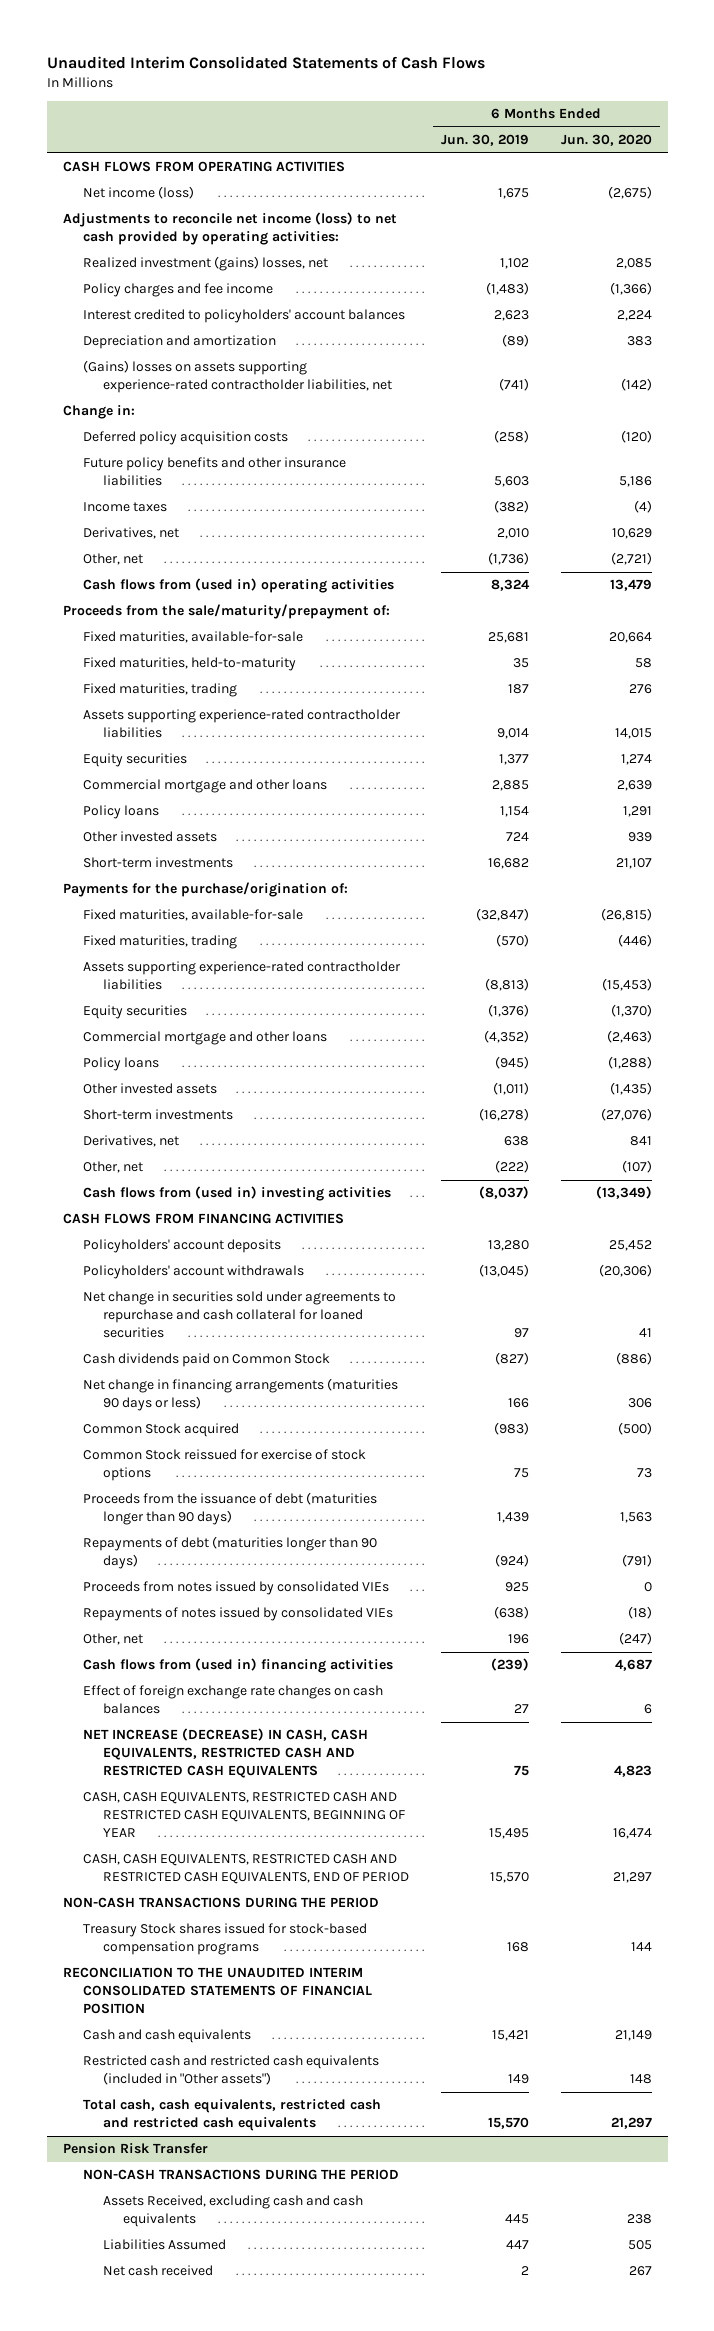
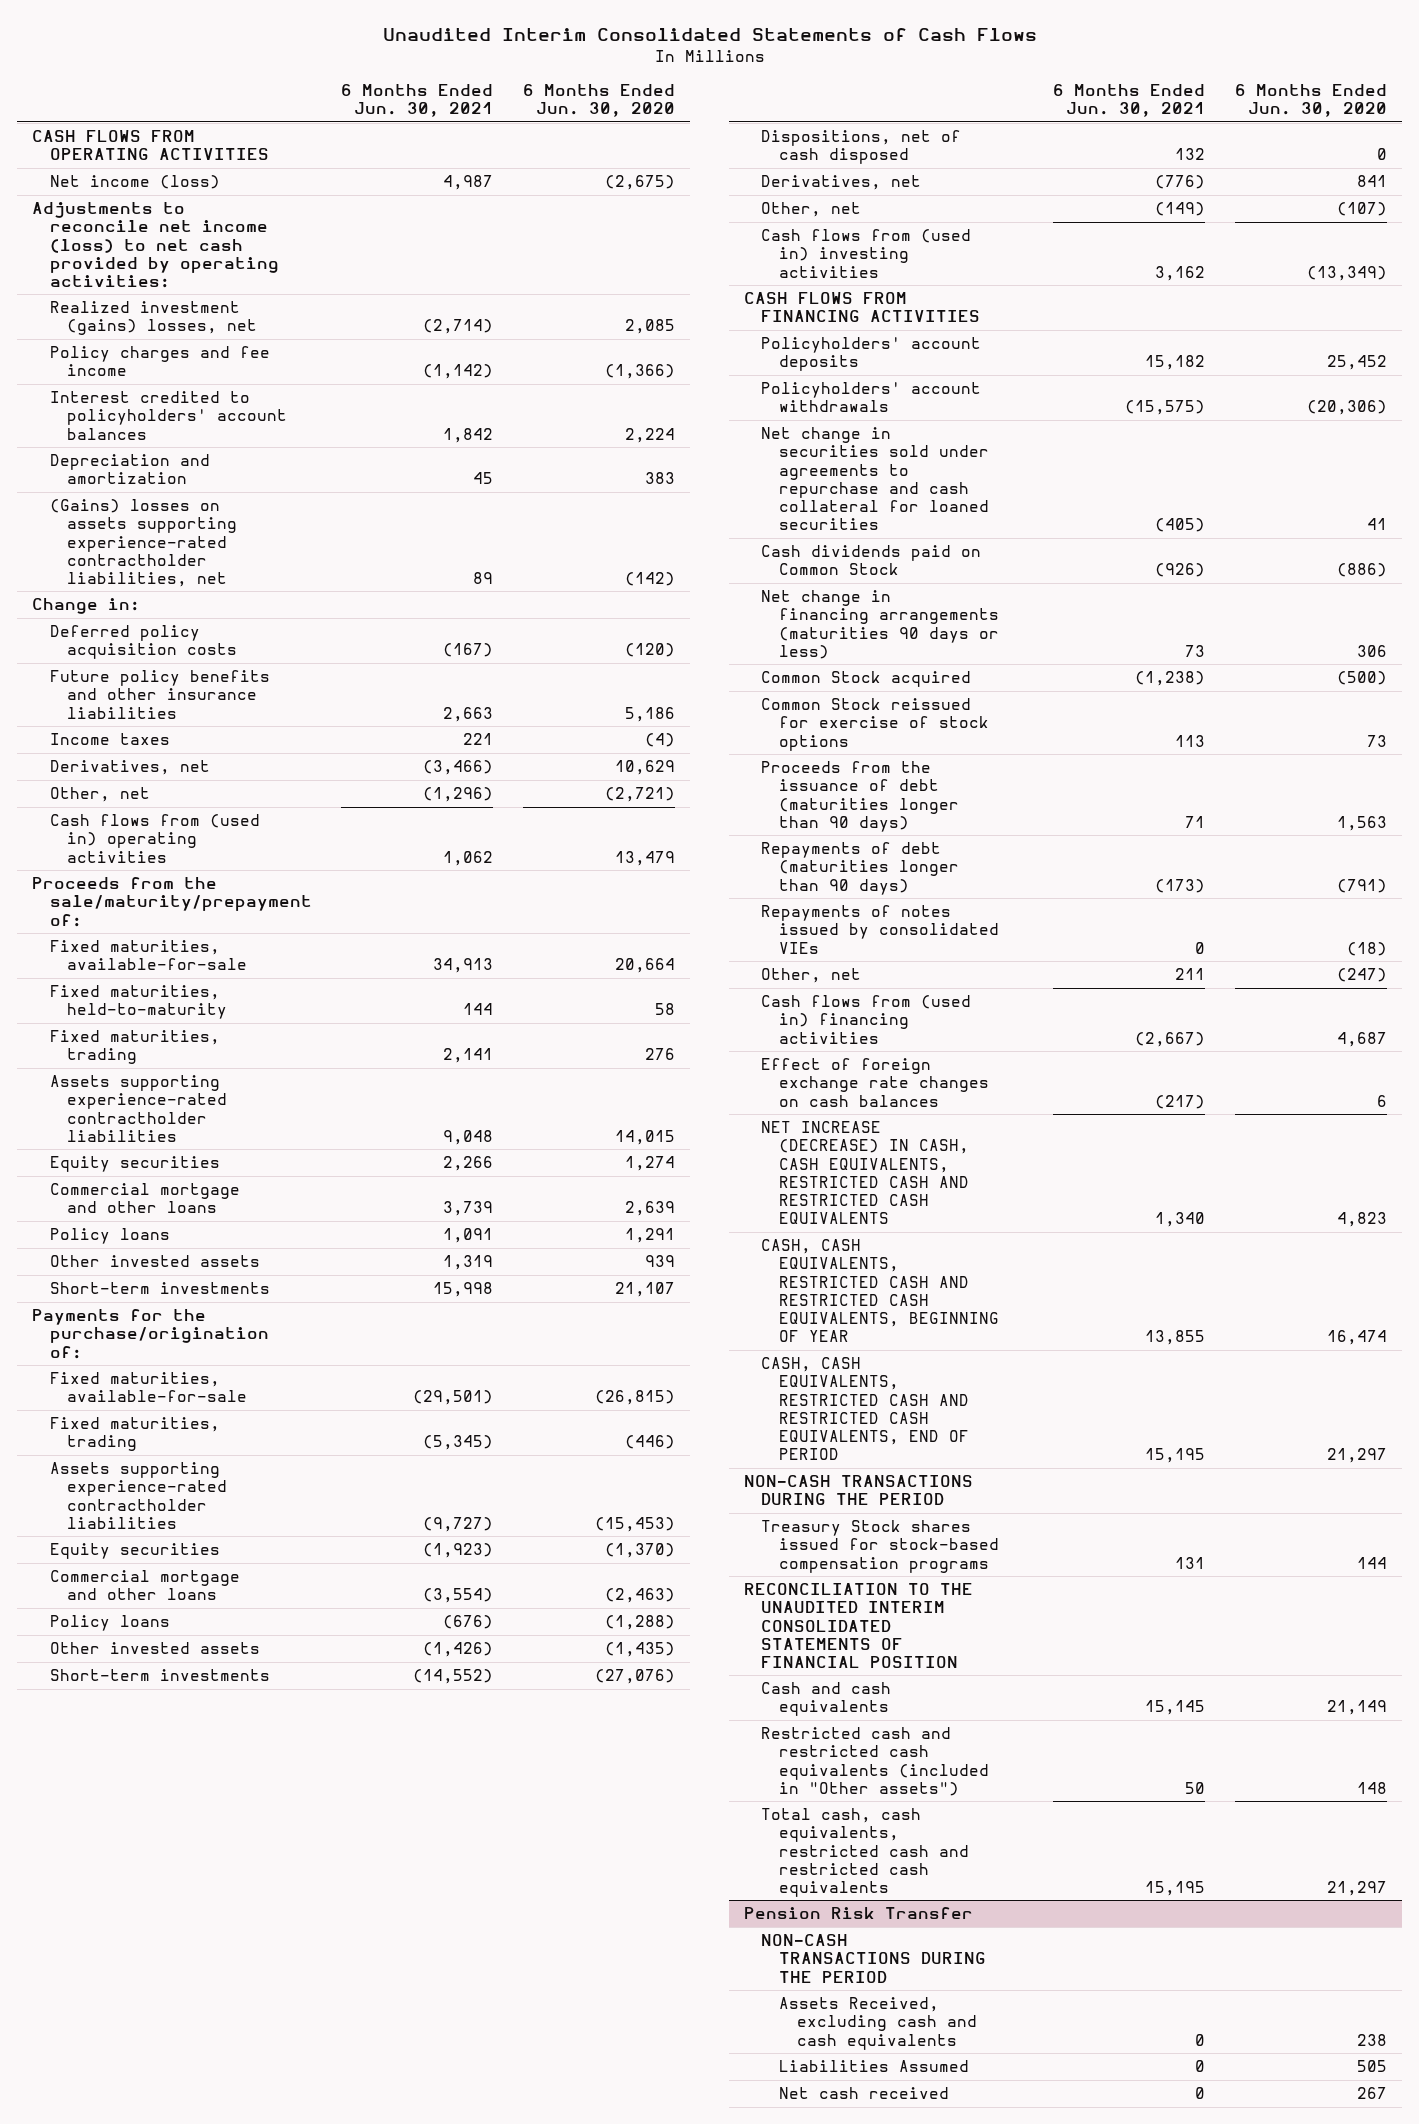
- | 6 Months Ended Jun. 30, 2019 | 6 Months Ended Jun. 30, 2020
+ | 6 Months Ended Jun. 30, 2021 | 6 Months Ended Jun. 30, 2020
+ Dispositions, net of cash disposed | 132 | 0
- Proceeds from notes issued by consolidated VIEs | 925 | 0

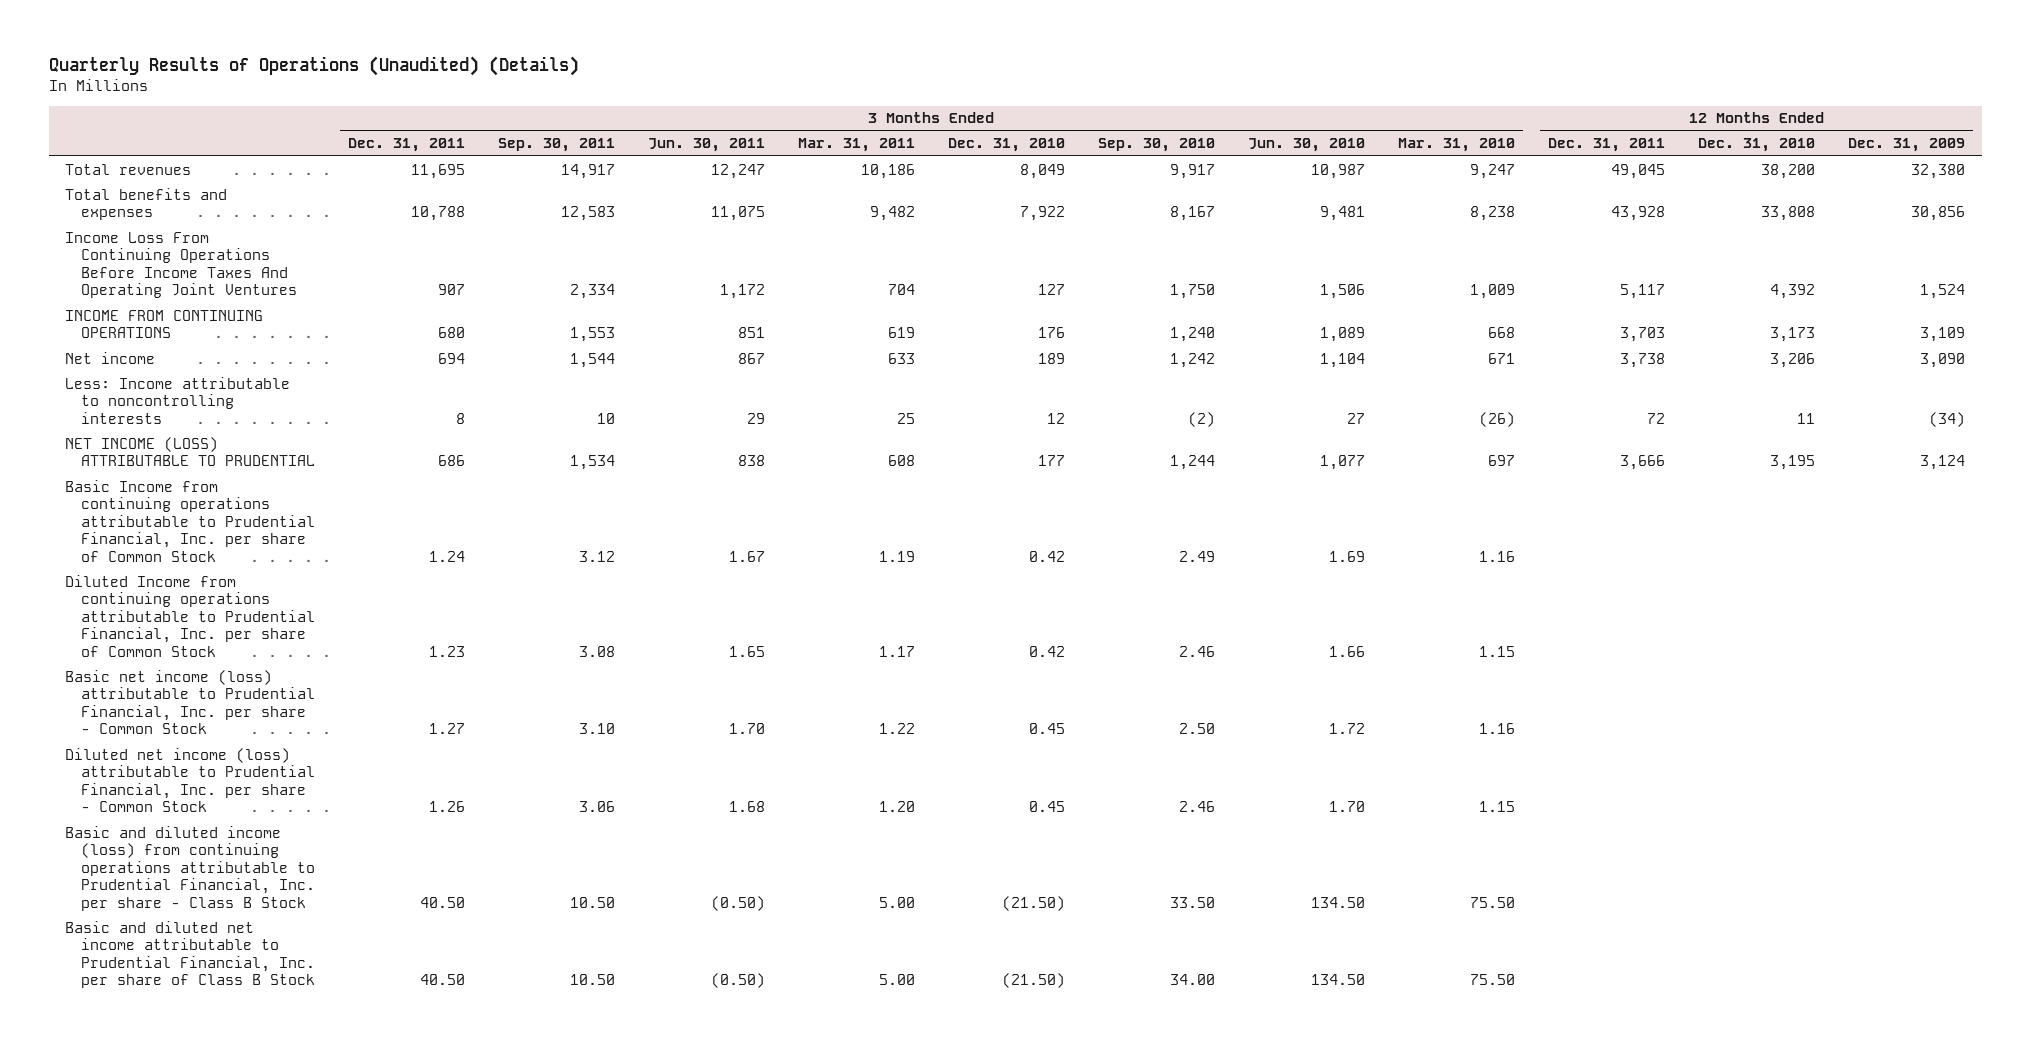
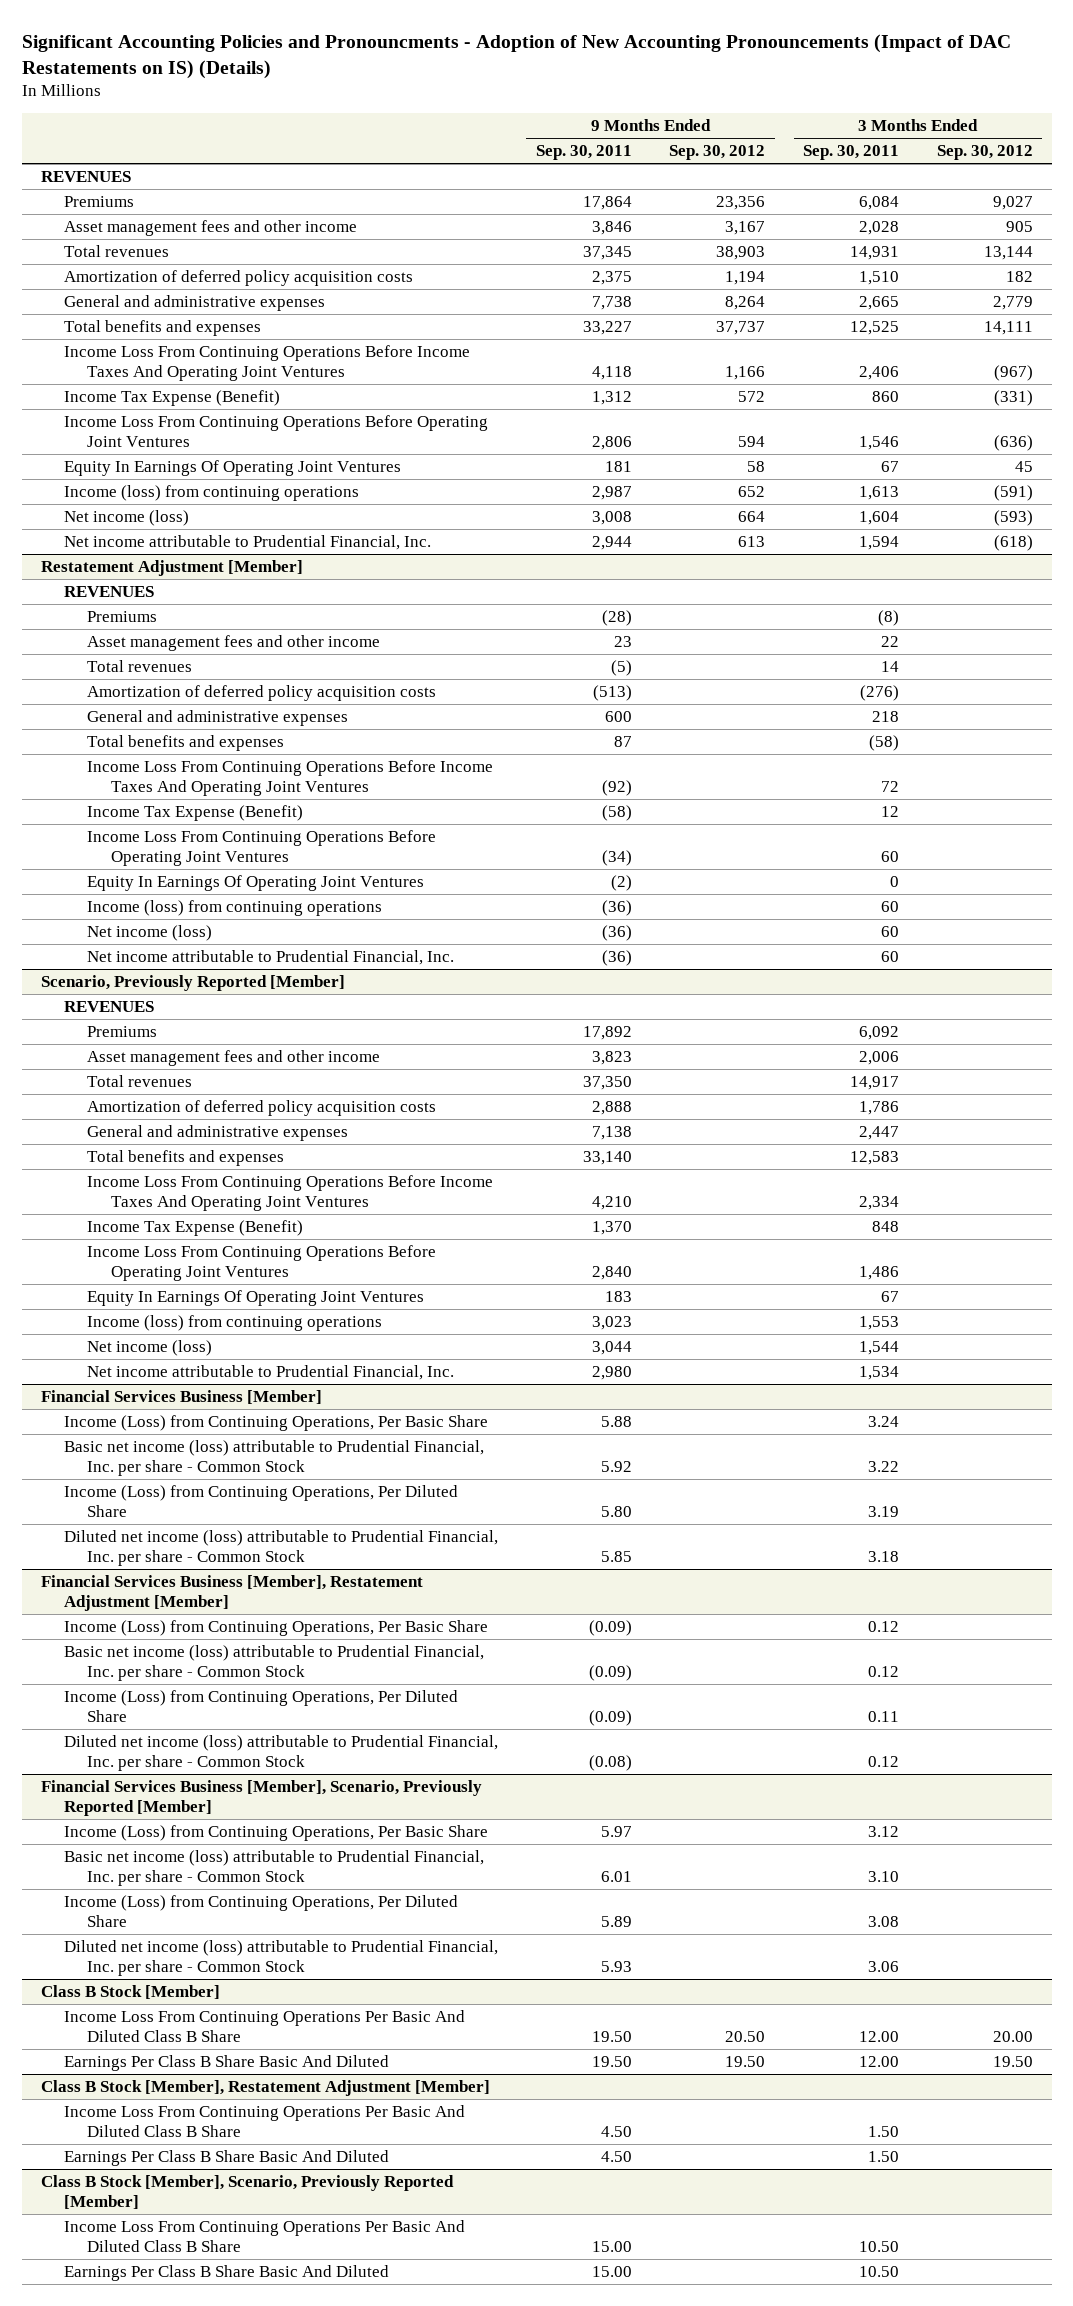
- Quarterly Results of Operations (Unaudited) (Details)
+ Significant Accounting Policies and Pronouncments - Adoption of New Accounting Pronouncements (Impact of DAC Restatements on IS) (Details)
- | 3 Months Ended Dec. 31, 2011 | 3 Months Ended Sep. 30, 2011 | 3 Months Ended Jun. 30, 2011 | 3 Months Ended Mar. 31, 2011 | 3 Months Ended Dec. 31, 2010 | 3 Months Ended Sep. 30, 2010 | 3 Months Ended Jun. 30, 2010 | 3 Months Ended Mar. 31, 2010 | 12 Months Ended Dec. 31, 2011 | 12 Months Ended Dec. 31, 2010 | 12 Months Ended Dec. 31, 2009
+ | 9 Months Ended Sep. 30, 2011 | 9 Months Ended Sep. 30, 2012 | 3 Months Ended Sep. 30, 2011 | 3 Months Ended Sep. 30, 2012
+ REVENUES
+ Premiums | 17,864 | 23,356 | 6,084 | 9,027
+ Asset management fees and other income | 3,846 | 3,167 | 2,028 | 905
+ Total revenues | 37,345 | 38,903 | 14,931 | 13,144
+ Amortization of deferred policy acquisition costs | 2,375 | 1,194 | 1,510 | 182
+ General and administrative expenses | 7,738 | 8,264 | 2,665 | 2,779
+ Total benefits and expenses | 33,227 | 37,737 | 12,525 | 14,111
+ Income Loss From Continuing Operations Before Income Taxes And Operating Joint Ventures | 4,118 | 1,166 | 2,406 | (967)
+ Income Tax Expense (Benefit) | 1,312 | 572 | 860 | (331)
+ Income Loss From Continuing Operations Before Operating Joint Ventures | 2,806 | 594 | 1,546 | (636)
+ Equity In Earnings Of Operating Joint Ventures | 181 | 58 | 67 | 45
+ Income (loss) from continuing operations | 2,987 | 652 | 1,613 | (591)
+ Net income (loss) | 3,008 | 664 | 1,604 | (593)
+ Net income attributable to Prudential Financial, Inc. | 2,944 | 613 | 1,594 | (618)
+ Restatement Adjustment [Member]
+ REVENUES
+ Premiums | (28) | | (8) |
+ Asset management fees and other income | 23 | | 22 |
+ Total revenues | (5) | | 14 |
+ Amortization of deferred policy acquisition costs | (513) | | (276) |
+ General and administrative expenses | 600 | | 218 |
+ Total benefits and expenses | 87 | | (58) |
+ Income Loss From Continuing Operations Before Income Taxes And Operating Joint Ventures | (92) | | 72 |
+ Income Tax Expense (Benefit) | (58) | | 12 |
+ Income Loss From Continuing Operations Before Operating Joint Ventures | (34) | | 60 |
+ Equity In Earnings Of Operating Joint Ventures | (2) | | 0 |
+ Income (loss) from continuing operations | (36) | | 60 |
+ Net income (loss) | (36) | | 60 |
+ Net income attributable to Prudential Financial, Inc. | (36) | | 60 |
+ Scenario, Previously Reported [Member]
+ REVENUES
+ Premiums | 17,892 | | 6,092 |
+ Asset management fees and other income | 3,823 | | 2,006 |
+ Amortization of deferred policy acquisition costs | 2,888 | | 1,786 |
+ General and administrative expenses | 7,138 | | 2,447 |
- INCOME FROM CONTINUING OPERATIONS | 680 | 1,553 | 851 | 619 | 176 | 1,240 | 1,089 | 668 | 3,703 | 3,173 | 3,109
- Net income | 694 | 1,544 | 867 | 633 | 189 | 1,242 | 1,104 | 671 | 3,738 | 3,206 | 3,090
- Less: Income attributable to noncontrolling interests | 8 | 10 | 29 | 25 | 12 | (2) | 27 | (26) | 72 | 11 | (34)
- NET INCOME (LOSS) ATTRIBUTABLE TO PRUDENTIAL | 686 | 1,534 | 838 | 608 | 177 | 1,244 | 1,077 | 697 | 3,666 | 3,195 | 3,124
- Basic Income from continuing operations attributable to Prudential Financial, Inc. per share of Common Stock | 1.24 | 3.12 | 1.67 | 1.19 | 0.42 | 2.49 | 1.69 | 1.16 | | |
- Diluted Income from continuing operations attributable to Prudential Financial, Inc. per share of Common Stock | 1.23 | 3.08 | 1.65 | 1.17 | 0.42 | 2.46 | 1.66 | 1.15 | | |
+ Income Tax Expense (Benefit) | 1,370 | | 848 |
+ Income Loss From Continuing Operations Before Operating Joint Ventures | 2,840 | | 1,486 |
+ Equity In Earnings Of Operating Joint Ventures | 183 | | 67 |
+ Income (loss) from continuing operations | 3,023 | | 1,553 |
+ Net income (loss) | 3,044 | | 1,544 |
+ Net income attributable to Prudential Financial, Inc. | 2,980 | | 1,534 |
+ Financial Services Business [Member]
+ Income (Loss) from Continuing Operations, Per Basic Share | 5.88 | | 3.24 |
+ Basic net income (loss) attributable to Prudential Financial, Inc. per share - Common Stock | 5.92 | | 3.22 |
+ Income (Loss) from Continuing Operations, Per Diluted Share | 5.80 | | 3.19 |
+ Diluted net income (loss) attributable to Prudential Financial, Inc. per share - Common Stock | 5.85 | | 3.18 |
+ Financial Services Business [Member], Restatement Adjustment [Member]
+ Income (Loss) from Continuing Operations, Per Basic Share | (0.09) | | 0.12 |
+ Basic net income (loss) attributable to Prudential Financial, Inc. per share - Common Stock | (0.09) | | 0.12 |
+ Income (Loss) from Continuing Operations, Per Diluted Share | (0.09) | | 0.11 |
+ Diluted net income (loss) attributable to Prudential Financial, Inc. per share - Common Stock | (0.08) | | 0.12 |
+ Financial Services Business [Member], Scenario, Previously Reported [Member]
+ Income (Loss) from Continuing Operations, Per Basic Share | 5.97 | | 3.12 |
+ Income (Loss) from Continuing Operations, Per Diluted Share | 5.89 | | 3.08 |
- Basic and diluted income (loss) from continuing operations attributable to Prudential Financial, Inc. per share - Class B Stock | 40.50 | 10.50 | (0.50) | 5.00 | (21.50) | 33.50 | 134.50 | 75.50 | | |
- Basic and diluted net income attributable to Prudential Financial, Inc. per share of Class B Stock | 40.50 | 10.50 | (0.50) | 5.00 | (21.50) | 34.00 | 134.50 | 75.50 | | |
+ Class B Stock [Member]
+ Income Loss From Continuing Operations Per Basic And Diluted Class B Share | 19.50 | 20.50 | 12.00 | 20.00
+ Earnings Per Class B Share Basic And Diluted | 19.50 | 19.50 | 12.00 | 19.50
+ Class B Stock [Member], Restatement Adjustment [Member]
+ Income Loss From Continuing Operations Per Basic And Diluted Class B Share | 4.50 | | 1.50 |
+ Earnings Per Class B Share Basic And Diluted | 4.50 | | 1.50 |
+ Class B Stock [Member], Scenario, Previously Reported [Member]
+ Income Loss From Continuing Operations Per Basic And Diluted Class B Share | 15.00 | | 10.50 |
+ Earnings Per Class B Share Basic And Diluted | 15.00 | | 10.50 |

